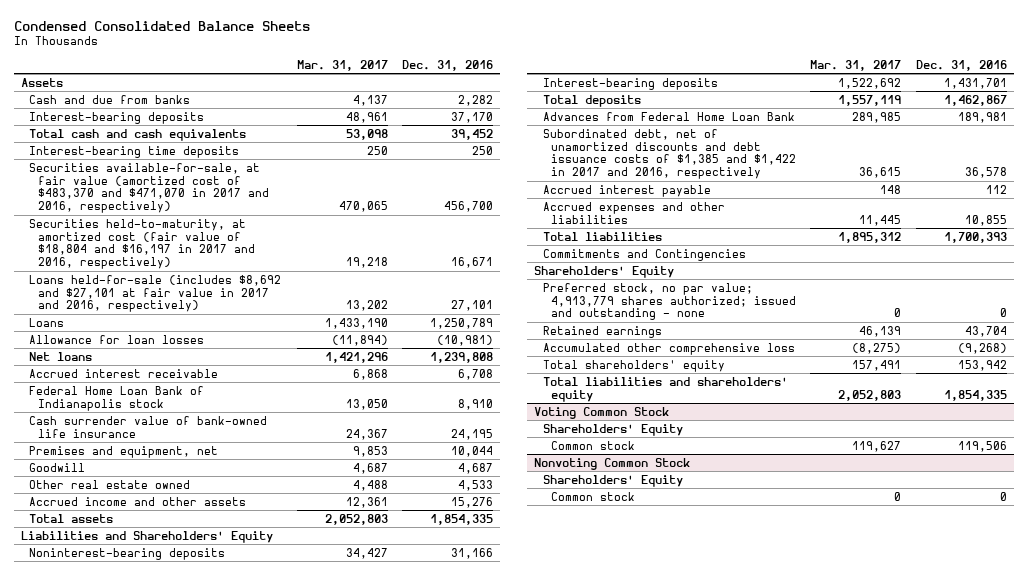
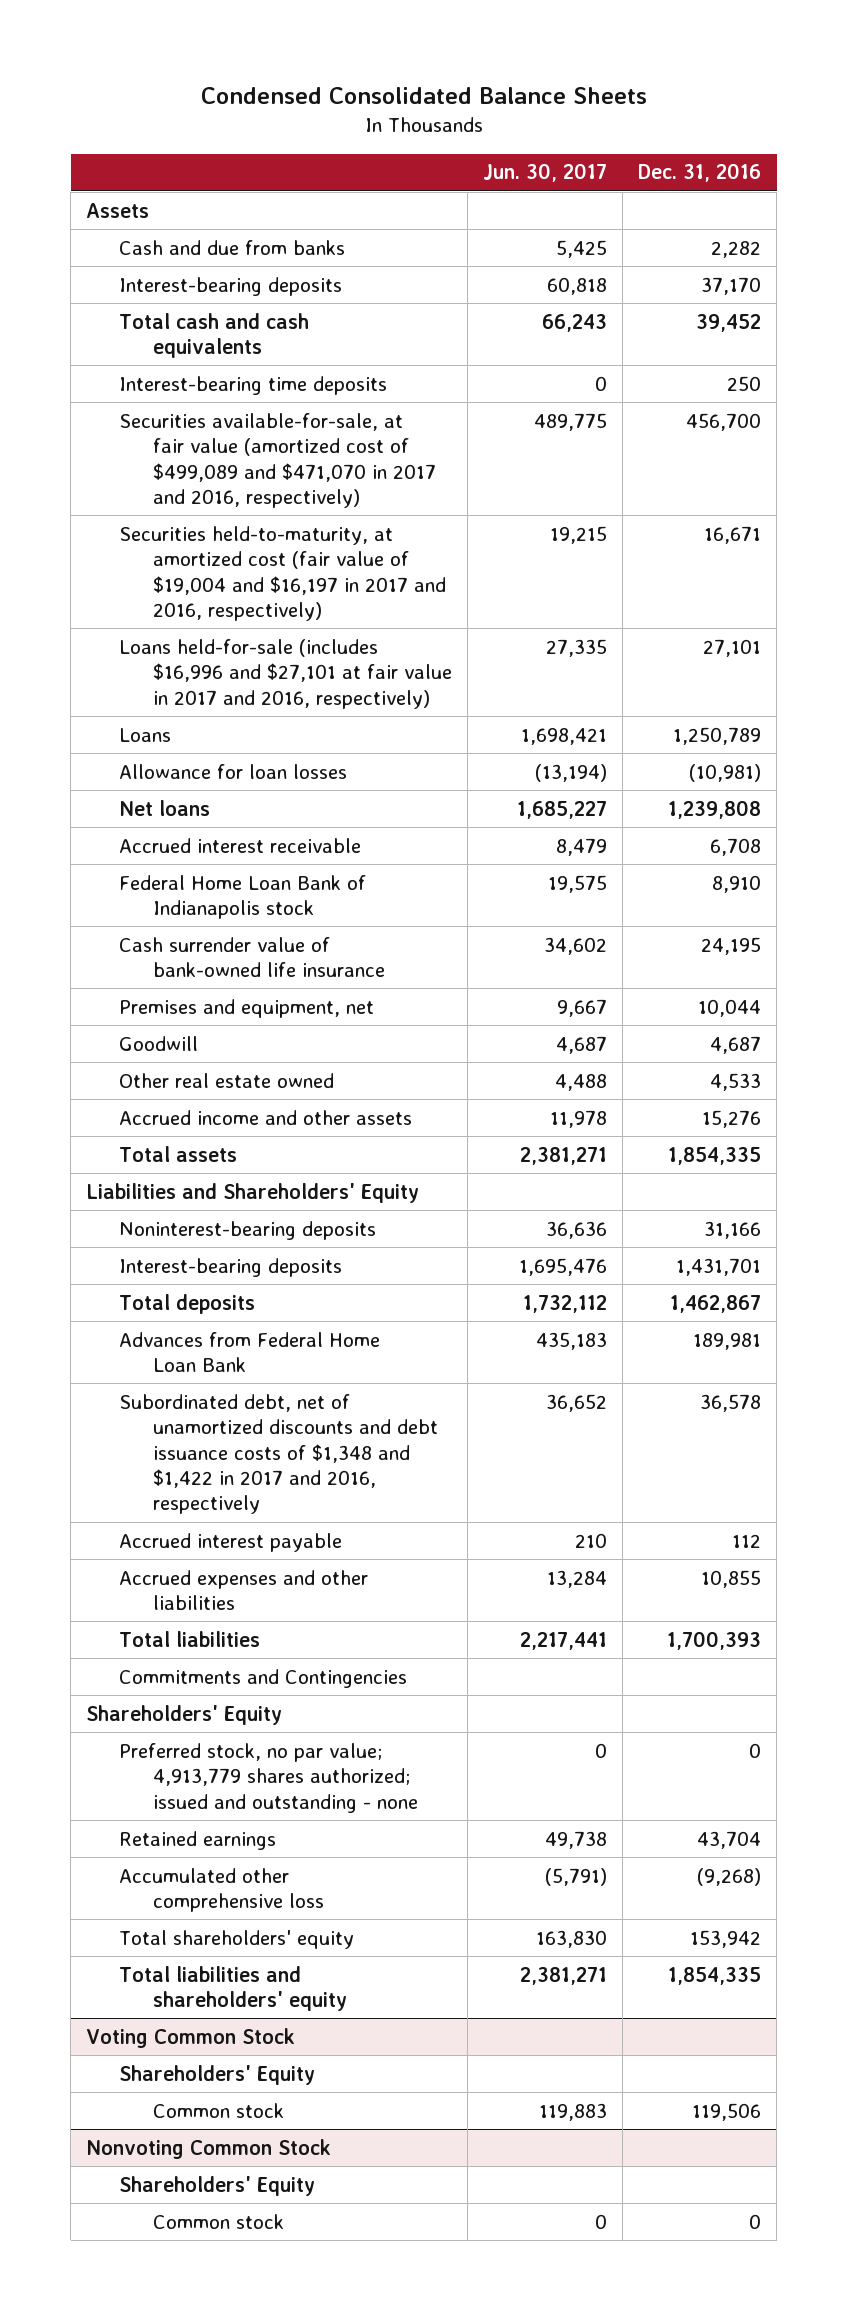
- | Mar. 31, 2017 | Dec. 31, 2016
+ | Jun. 30, 2017 | Dec. 31, 2016
- Securities available-for-sale, at fair value (amortized cost of $483,370 and $471,070 in 2017 and 2016, respectively) | 470,065 | 456,700
- Securities held-to-maturity, at amortized cost (fair value of $18,804 and $16,197 in 2017 and 2016, respectively) | 19,218 | 16,671
- Loans held-for-sale (includes $8,692 and $27,101 at fair value in 2017 and 2016, respectively) | 13,202 | 27,101
+ Securities available-for-sale, at fair value (amortized cost of $499,089 and $471,070 in 2017 and 2016, respectively) | 489,775 | 456,700
+ Securities held-to-maturity, at amortized cost (fair value of $19,004 and $16,197 in 2017 and 2016, respectively) | 19,215 | 16,671
+ Loans held-for-sale (includes $16,996 and $27,101 at fair value in 2017 and 2016, respectively) | 27,335 | 27,101
- Subordinated debt, net of unamortized discounts and debt issuance costs of $1,385 and $1,422 in 2017 and 2016, respectively | 36,615 | 36,578
+ Subordinated debt, net of unamortized discounts and debt issuance costs of $1,348 and $1,422 in 2017 and 2016, respectively | 36,652 | 36,578

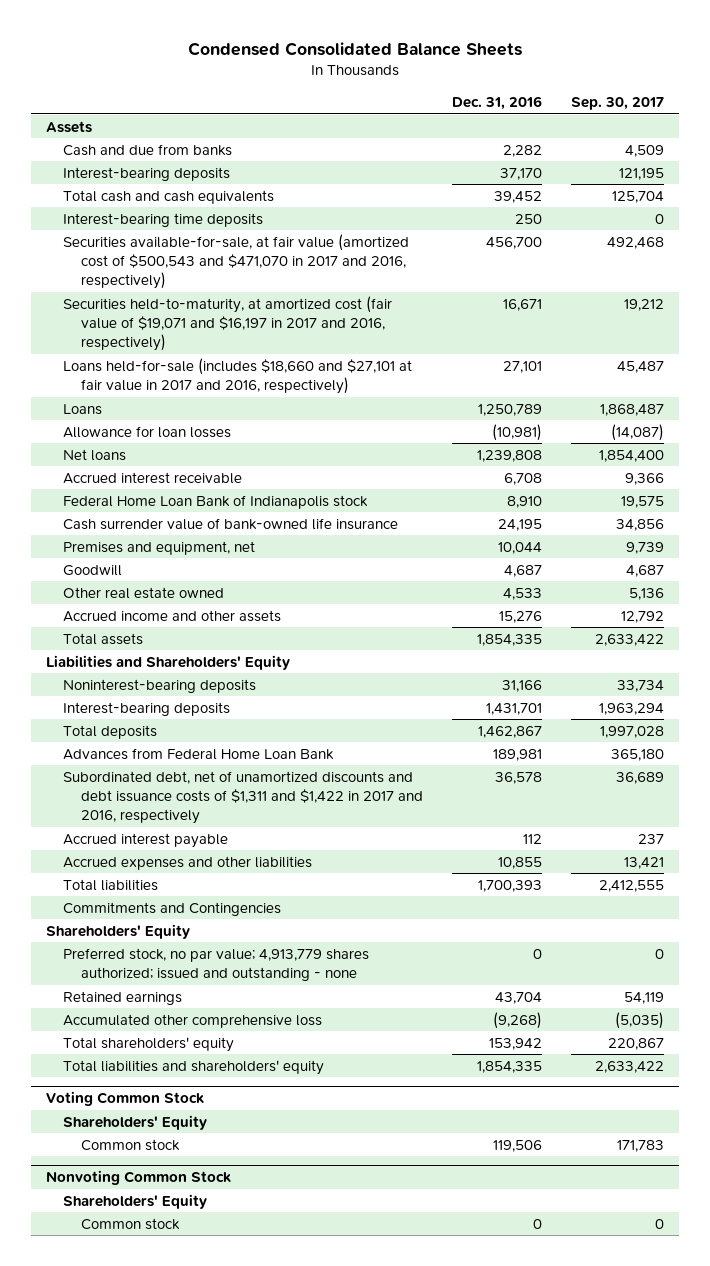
- | Jun. 30, 2017 | Dec. 31, 2016
+ | Dec. 31, 2016 | Sep. 30, 2017
- Securities available-for-sale, at fair value (amortized cost of $499,089 and $471,070 in 2017 and 2016, respectively) | 489,775 | 456,700
- Securities held-to-maturity, at amortized cost (fair value of $19,004 and $16,197 in 2017 and 2016, respectively) | 19,215 | 16,671
- Loans held-for-sale (includes $16,996 and $27,101 at fair value in 2017 and 2016, respectively) | 27,335 | 27,101
+ Securities available-for-sale, at fair value (amortized cost of $500,543 and $471,070 in 2017 and 2016, respectively) | 456,700 | 492,468
+ Securities held-to-maturity, at amortized cost (fair value of $19,071 and $16,197 in 2017 and 2016, respectively) | 16,671 | 19,212
+ Loans held-for-sale (includes $18,660 and $27,101 at fair value in 2017 and 2016, respectively) | 27,101 | 45,487
- Subordinated debt, net of unamortized discounts and debt issuance costs of $1,348 and $1,422 in 2017 and 2016, respectively | 36,652 | 36,578
+ Subordinated debt, net of unamortized discounts and debt issuance costs of $1,311 and $1,422 in 2017 and 2016, respectively | 36,578 | 36,689

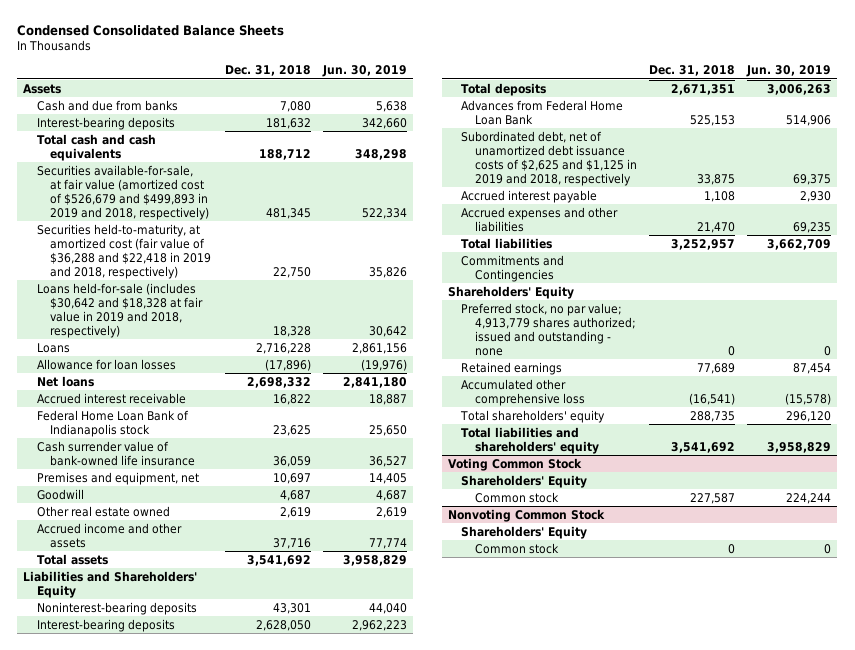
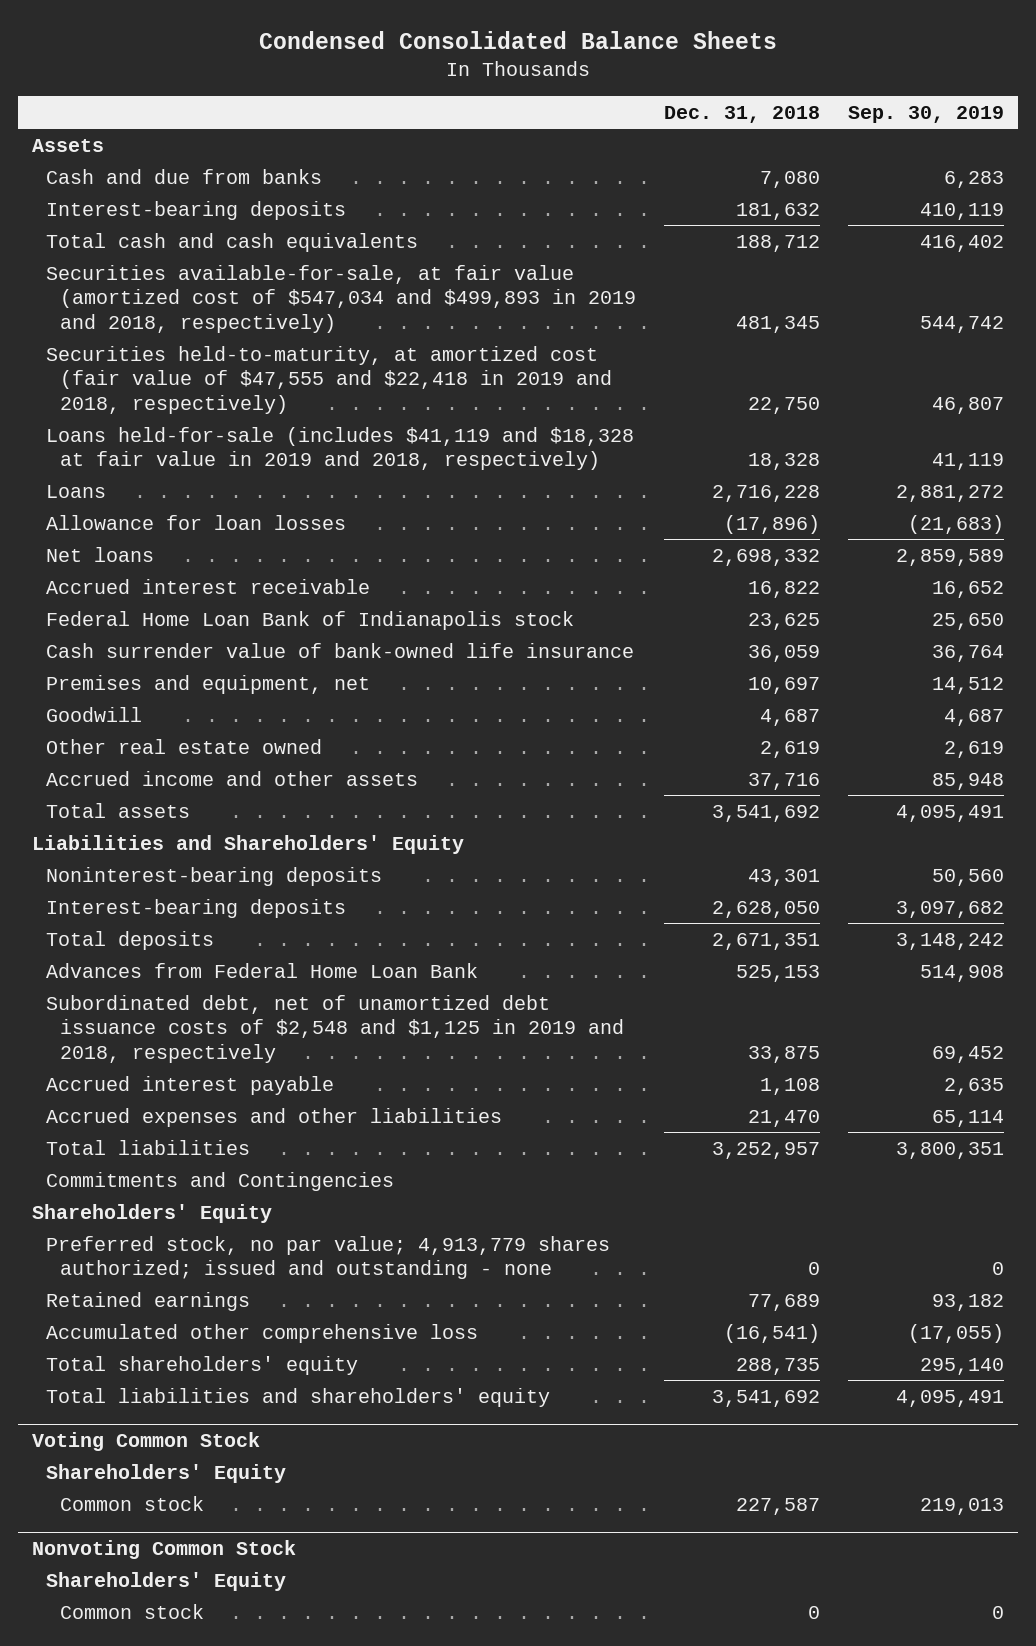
- | Dec. 31, 2018 | Jun. 30, 2019
+ | Dec. 31, 2018 | Sep. 30, 2019
- Securities available-for-sale, at fair value (amortized cost of $526,679 and $499,893 in 2019 and 2018, respectively) | 481,345 | 522,334
- Securities held-to-maturity, at amortized cost (fair value of $36,288 and $22,418 in 2019 and 2018, respectively) | 22,750 | 35,826
- Loans held-for-sale (includes $30,642 and $18,328 at fair value in 2019 and 2018, respectively) | 18,328 | 30,642
+ Securities available-for-sale, at fair value (amortized cost of $547,034 and $499,893 in 2019 and 2018, respectively) | 481,345 | 544,742
+ Securities held-to-maturity, at amortized cost (fair value of $47,555 and $22,418 in 2019 and 2018, respectively) | 22,750 | 46,807
+ Loans held-for-sale (includes $41,119 and $18,328 at fair value in 2019 and 2018, respectively) | 18,328 | 41,119
- Subordinated debt, net of unamortized debt issuance costs of $2,625 and $1,125 in 2019 and 2018, respectively | 33,875 | 69,375
+ Subordinated debt, net of unamortized debt issuance costs of $2,548 and $1,125 in 2019 and 2018, respectively | 33,875 | 69,452

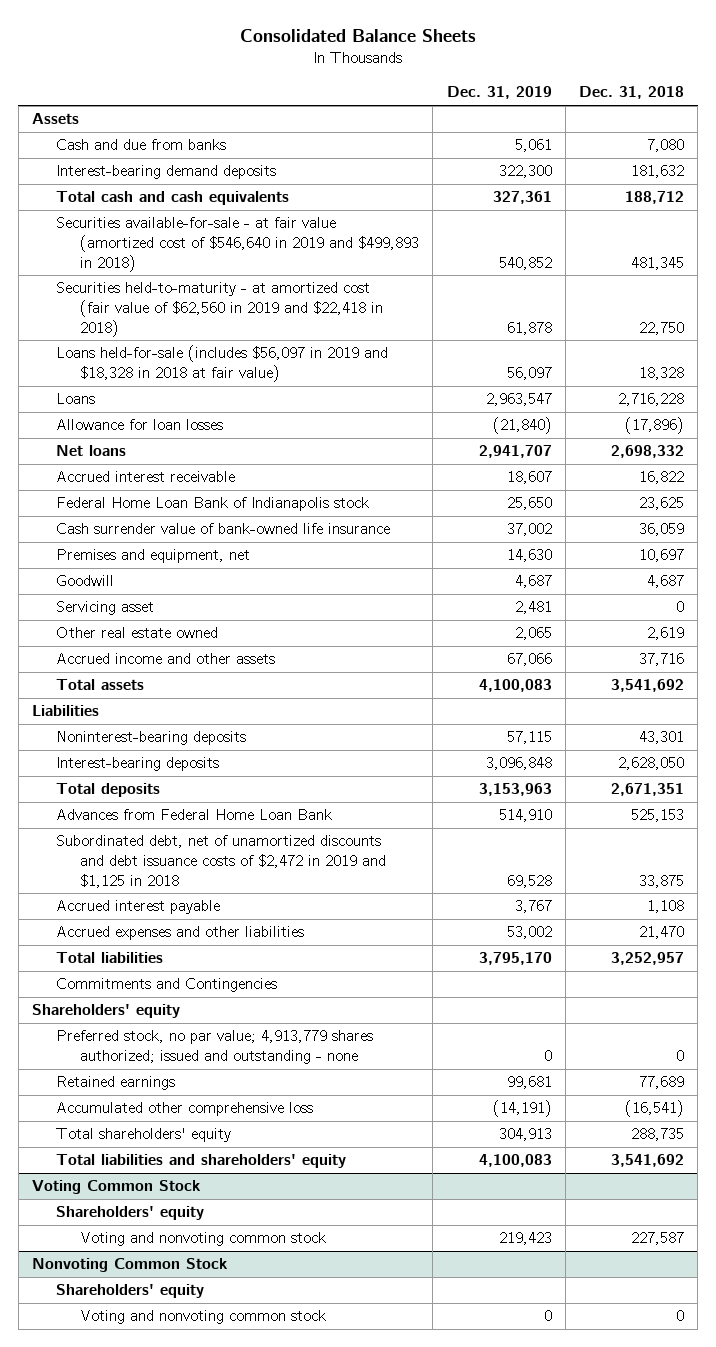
- Condensed Consolidated Balance Sheets
+ Consolidated Balance Sheets
- | Dec. 31, 2018 | Sep. 30, 2019
+ | Dec. 31, 2019 | Dec. 31, 2018
- Interest-bearing deposits | 181,632 | 410,119
+ Interest-bearing demand deposits | 322,300 | 181,632
- Securities available-for-sale, at fair value (amortized cost of $547,034 and $499,893 in 2019 and 2018, respectively) | 481,345 | 544,742
- Securities held-to-maturity, at amortized cost (fair value of $47,555 and $22,418 in 2019 and 2018, respectively) | 22,750 | 46,807
- Loans held-for-sale (includes $41,119 and $18,328 at fair value in 2019 and 2018, respectively) | 18,328 | 41,119
+ Securities available-for-sale - at fair value (amortized cost of $546,640 in 2019 and $499,893 in 2018) | 540,852 | 481,345
+ Securities held-to-maturity - at amortized cost (fair value of $62,560 in 2019 and $22,418 in 2018) | 61,878 | 22,750
+ Loans held-for-sale (includes $56,097 in 2019 and $18,328 in 2018 at fair value) | 56,097 | 18,328
+ Servicing asset | 2,481 | 0
- Liabilities and Shareholders' Equity
+ Liabilities
- Subordinated debt, net of unamortized debt issuance costs of $2,548 and $1,125 in 2019 and 2018, respectively | 33,875 | 69,452
+ Subordinated debt, net of unamortized discounts and debt issuance costs of $2,472 in 2019 and $1,125 in 2018 | 69,528 | 33,875
- Shareholders' Equity
+ Shareholders' equity
@ Voting Common Stock
- Shareholders' Equity
- Common stock | 227,587 | 219,013
+ Shareholders' equity
+ Voting and nonvoting common stock | 219,423 | 227,587
@ Nonvoting Common Stock
- Shareholders' Equity
- Common stock | 0 | 0
+ Shareholders' equity
+ Voting and nonvoting common stock | 0 | 0

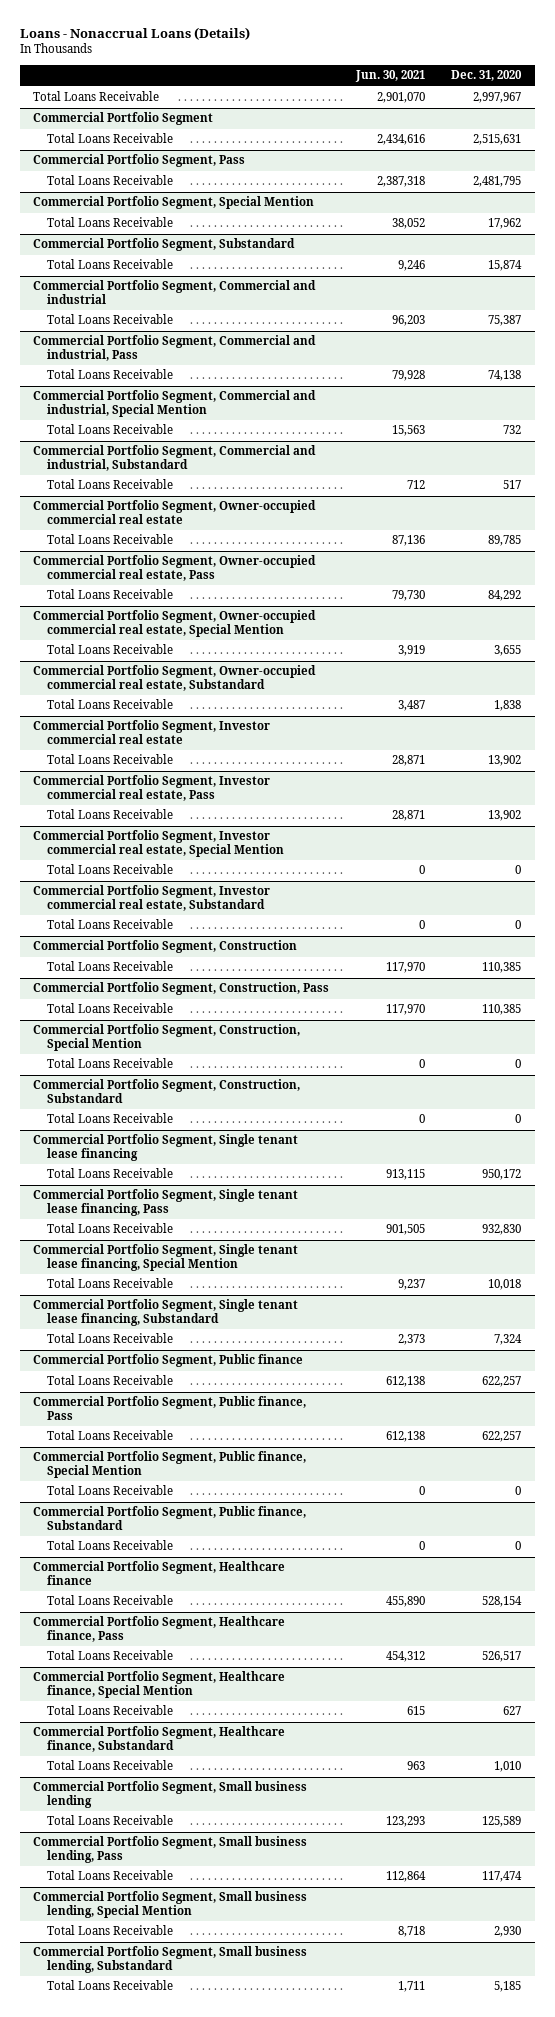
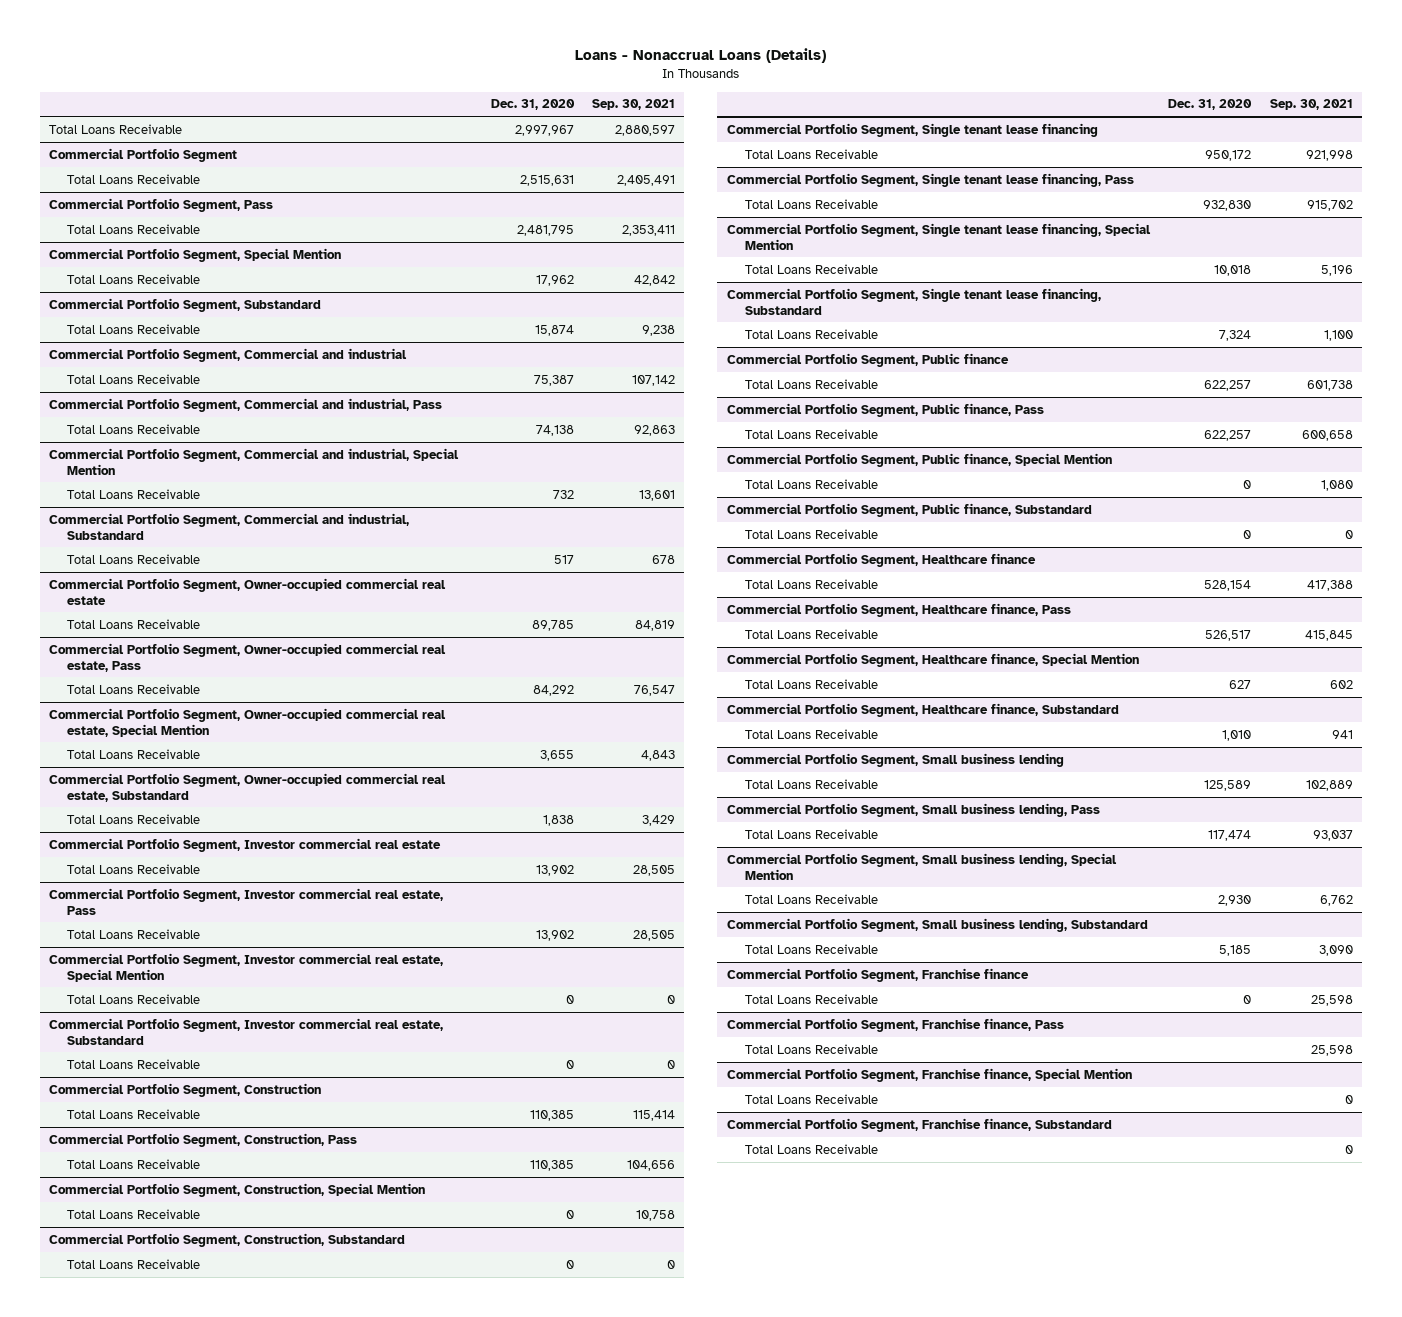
- | Jun. 30, 2021 | Dec. 31, 2020
+ | Dec. 31, 2020 | Sep. 30, 2021
+ Commercial Portfolio Segment, Franchise finance
+ Total Loans Receivable | 0 | 25,598
+ Commercial Portfolio Segment, Franchise finance, Pass
+ Total Loans Receivable | | 25,598
+ Commercial Portfolio Segment, Franchise finance, Special Mention
+ Total Loans Receivable | | 0
+ Commercial Portfolio Segment, Franchise finance, Substandard
+ Total Loans Receivable | | 0

